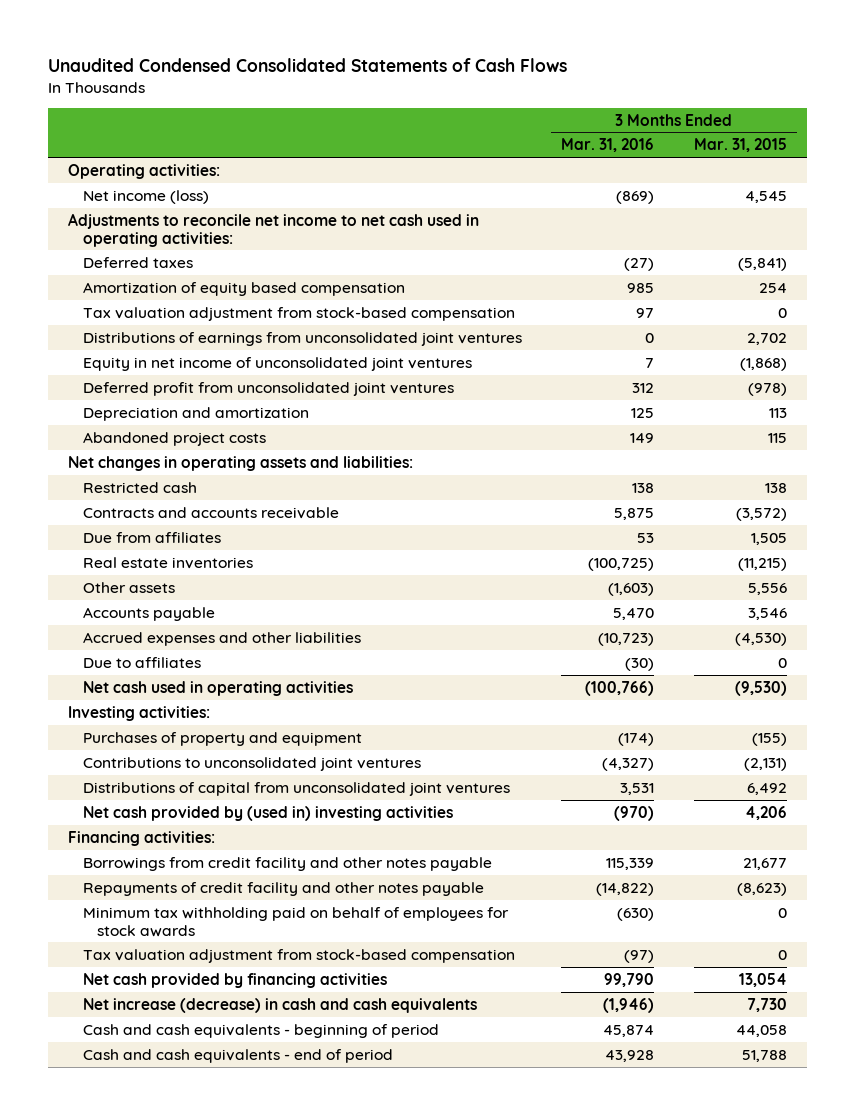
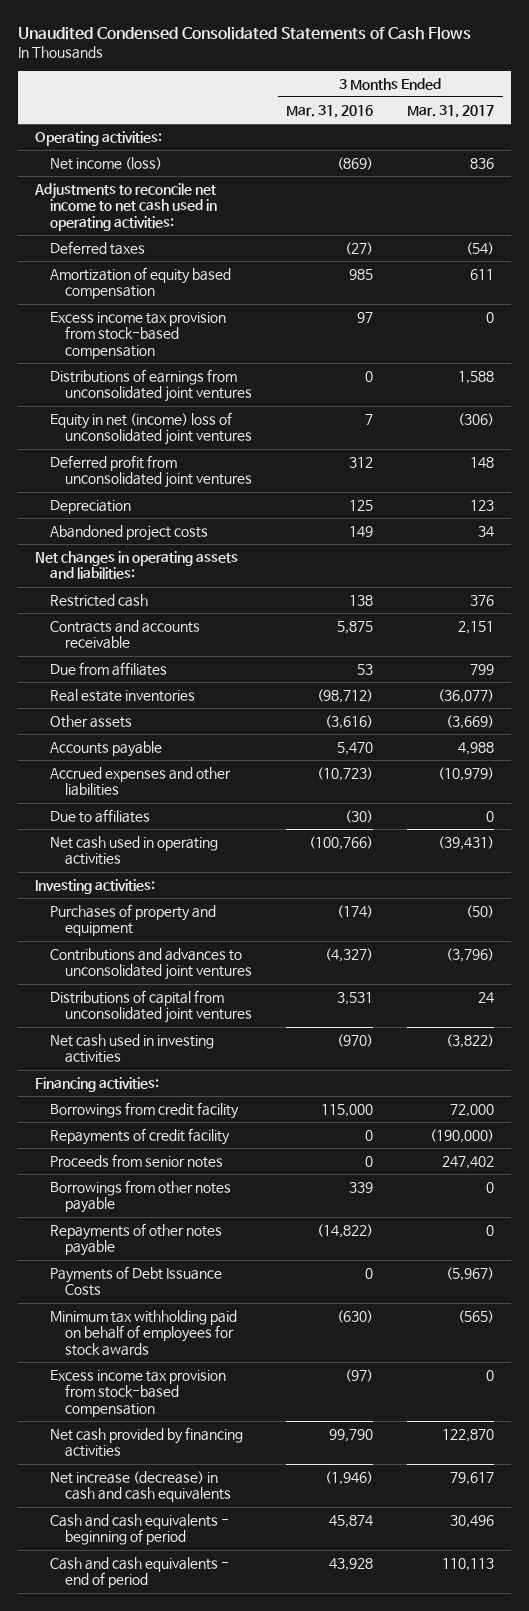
- | 3 Months Ended Mar. 31, 2016 | 3 Months Ended Mar. 31, 2015
+ | 3 Months Ended Mar. 31, 2016 | 3 Months Ended Mar. 31, 2017
- Tax valuation adjustment from stock-based compensation | 97 | 0
+ Excess income tax provision from stock-based compensation | 97 | 0
- Equity in net income of unconsolidated joint ventures | 7 | (1,868)
+ Equity in net (income) loss of unconsolidated joint ventures | 7 | (306)
- Depreciation and amortization | 125 | 113
+ Depreciation | 125 | 123
- Real estate inventories | (100,725) | (11,215)
- Other assets | (1,603) | 5,556
+ Real estate inventories | (98,712) | (36,077)
+ Other assets | (3,616) | (3,669)
- Contributions to unconsolidated joint ventures | (4,327) | (2,131)
+ Contributions and advances to unconsolidated joint ventures | (4,327) | (3,796)
- Net cash provided by (used in) investing activities | (970) | 4,206
+ Net cash used in investing activities | (970) | (3,822)
- Borrowings from credit facility and other notes payable | 115,339 | 21,677
- Repayments of credit facility and other notes payable | (14,822) | (8,623)
+ Borrowings from credit facility | 115,000 | 72,000
+ Repayments of credit facility | 0 | (190,000)
+ Proceeds from senior notes | 0 | 247,402
+ Borrowings from other notes payable | 339 | 0
+ Repayments of other notes payable | (14,822) | 0
+ Payments of Debt Issuance Costs | 0 | (5,967)
- Tax valuation adjustment from stock-based compensation | (97) | 0
+ Excess income tax provision from stock-based compensation | (97) | 0

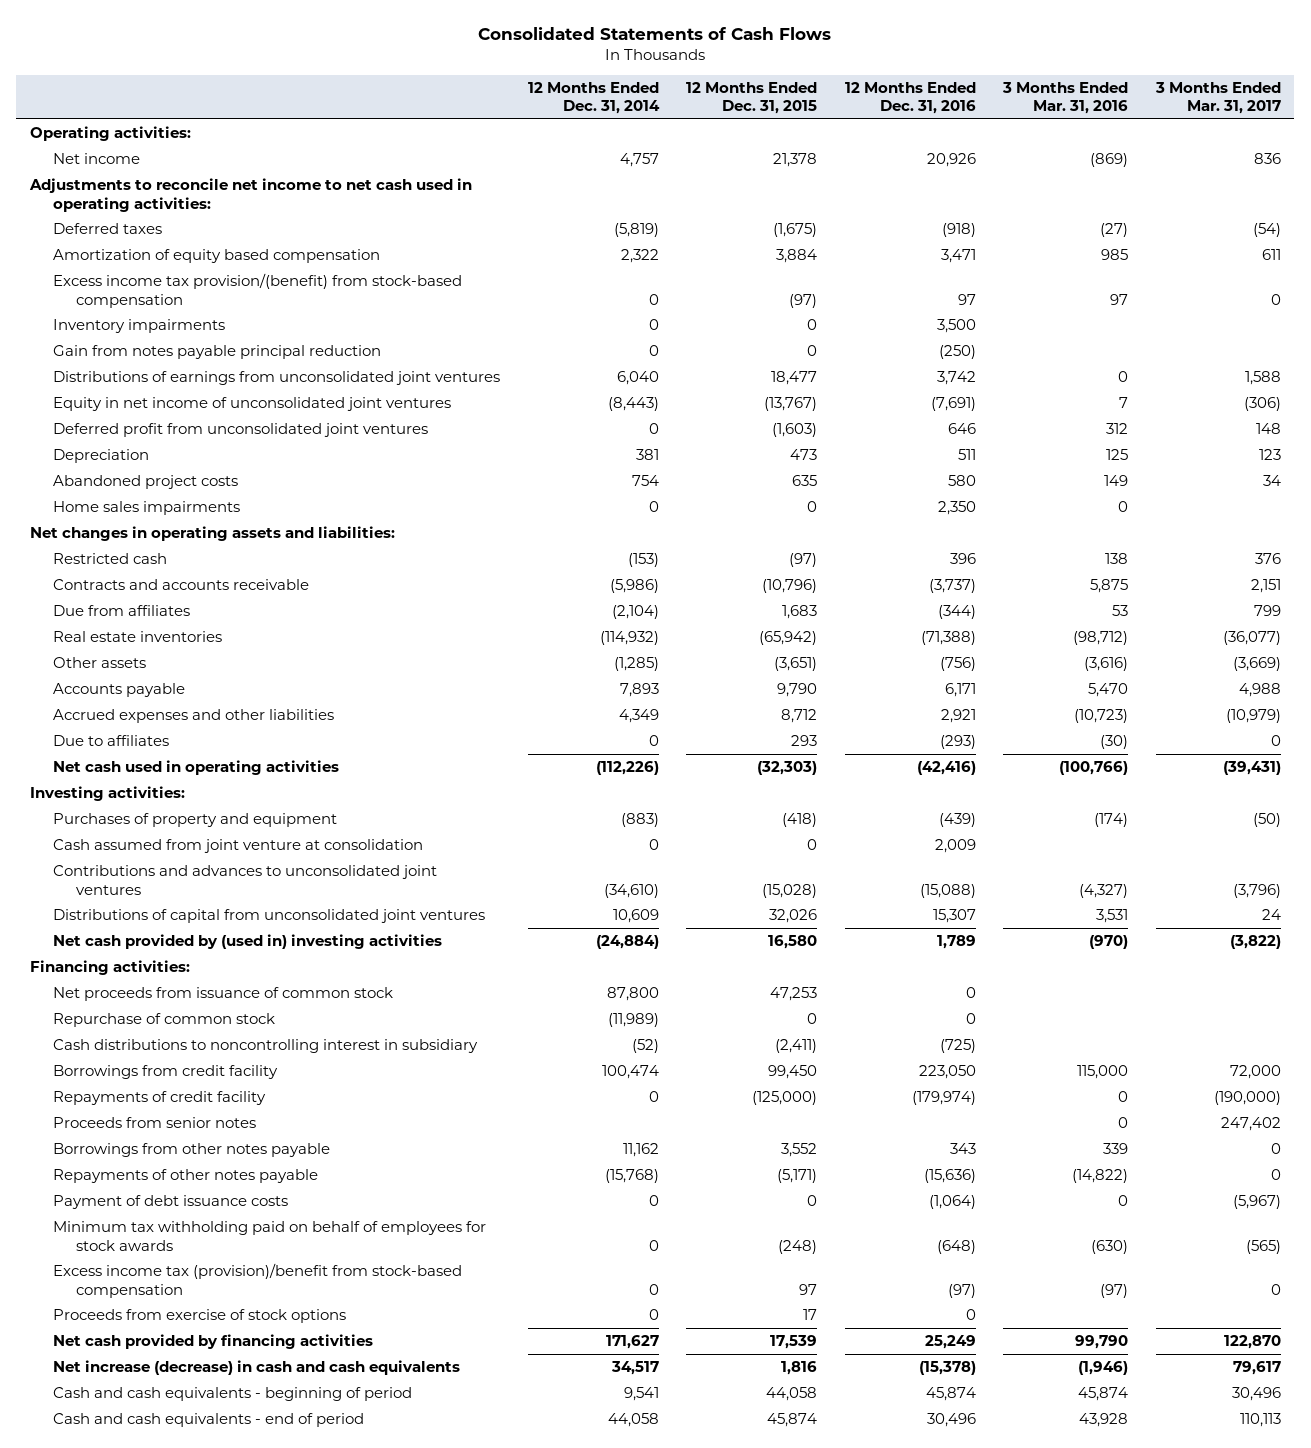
- Unaudited Condensed Consolidated Statements of Cash Flows
+ Consolidated Statements of Cash Flows
- | 3 Months Ended Mar. 31, 2016 | 3 Months Ended Mar. 31, 2017
+ | 12 Months Ended Dec. 31, 2014 | 12 Months Ended Dec. 31, 2015 | 12 Months Ended Dec. 31, 2016 | 3 Months Ended Mar. 31, 2016 | 3 Months Ended Mar. 31, 2017
- Net income (loss) | (869) | 836
+ Net income | 4,757 | 21,378 | 20,926 | (869) | 836
- Excess income tax provision from stock-based compensation | 97 | 0
+ Excess income tax provision/(benefit) from stock-based compensation | 0 | (97) | 97 | 97 | 0
+ Inventory impairments | 0 | 0 | 3,500 | |
+ Gain from notes payable principal reduction | 0 | 0 | (250) | |
- Equity in net (income) loss of unconsolidated joint ventures | 7 | (306)
+ Equity in net income of unconsolidated joint ventures | (8,443) | (13,767) | (7,691) | 7 | (306)
+ Home sales impairments | 0 | 0 | 2,350 | 0 |
+ Cash assumed from joint venture at consolidation | 0 | 0 | 2,009 | |
- Net cash used in investing activities | (970) | (3,822)
+ Net cash provided by (used in) investing activities | (24,884) | 16,580 | 1,789 | (970) | (3,822)
+ Net proceeds from issuance of common stock | 87,800 | 47,253 | 0 | |
+ Repurchase of common stock | (11,989) | 0 | 0 | |
+ Cash distributions to noncontrolling interest in subsidiary | (52) | (2,411) | (725) | |
- Payments of Debt Issuance Costs | 0 | (5,967)
+ Payment of debt issuance costs | 0 | 0 | (1,064) | 0 | (5,967)
- Excess income tax provision from stock-based compensation | (97) | 0
+ Excess income tax (provision)/benefit from stock-based compensation | 0 | 97 | (97) | (97) | 0
+ Proceeds from exercise of stock options | 0 | 17 | 0 | |

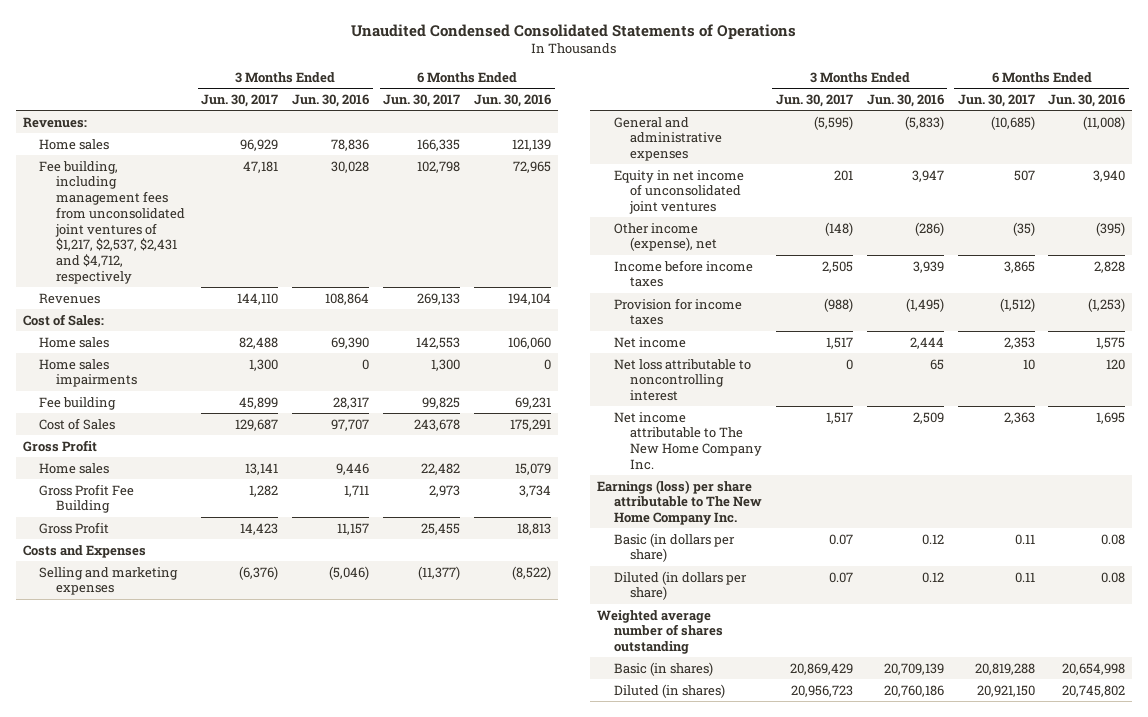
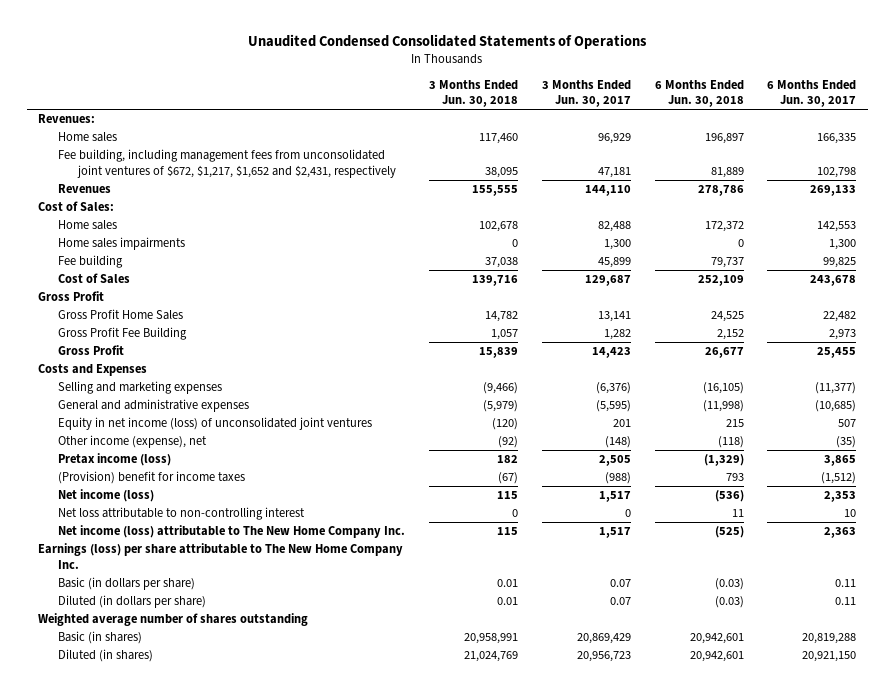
- | 3 Months Ended Jun. 30, 2017 | 3 Months Ended Jun. 30, 2016 | 6 Months Ended Jun. 30, 2017 | 6 Months Ended Jun. 30, 2016
+ | 3 Months Ended Jun. 30, 2018 | 3 Months Ended Jun. 30, 2017 | 6 Months Ended Jun. 30, 2018 | 6 Months Ended Jun. 30, 2017
- Fee building, including management fees from unconsolidated joint ventures of $1,217, $2,537, $2,431 and $4,712, respectively | 47,181 | 30,028 | 102,798 | 72,965
+ Fee building, including management fees from unconsolidated joint ventures of $672, $1,217, $1,652 and $2,431, respectively | 38,095 | 47,181 | 81,889 | 102,798
- Home sales | 13,141 | 9,446 | 22,482 | 15,079
+ Gross Profit Home Sales | 14,782 | 13,141 | 24,525 | 22,482
- Equity in net income of unconsolidated joint ventures | 201 | 3,947 | 507 | 3,940
+ Equity in net income (loss) of unconsolidated joint ventures | (120) | 201 | 215 | 507
- Income before income taxes | 2,505 | 3,939 | 3,865 | 2,828
- Provision for income taxes | (988) | (1,495) | (1,512) | (1,253)
- Net income | 1,517 | 2,444 | 2,353 | 1,575
- Net loss attributable to noncontrolling interest | 0 | 65 | 10 | 120
- Net income attributable to The New Home Company Inc. | 1,517 | 2,509 | 2,363 | 1,695
+ Pretax income (loss) | 182 | 2,505 | (1,329) | 3,865
+ (Provision) benefit for income taxes | (67) | (988) | 793 | (1,512)
+ Net income (loss) | 115 | 1,517 | (536) | 2,353
+ Net loss attributable to non-controlling interest | 0 | 0 | 11 | 10
+ Net income (loss) attributable to The New Home Company Inc. | 115 | 1,517 | (525) | 2,363

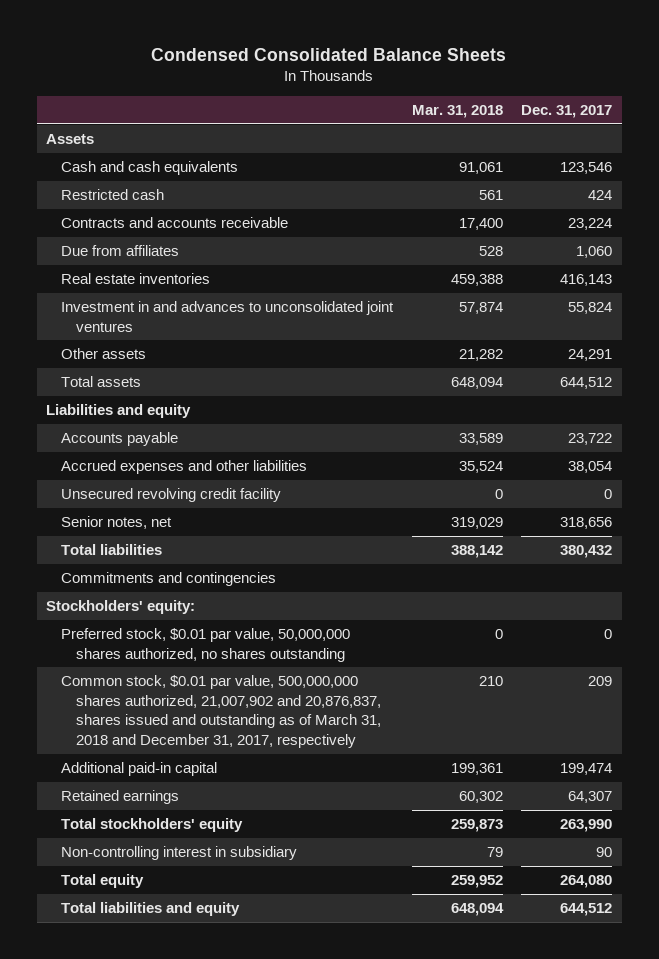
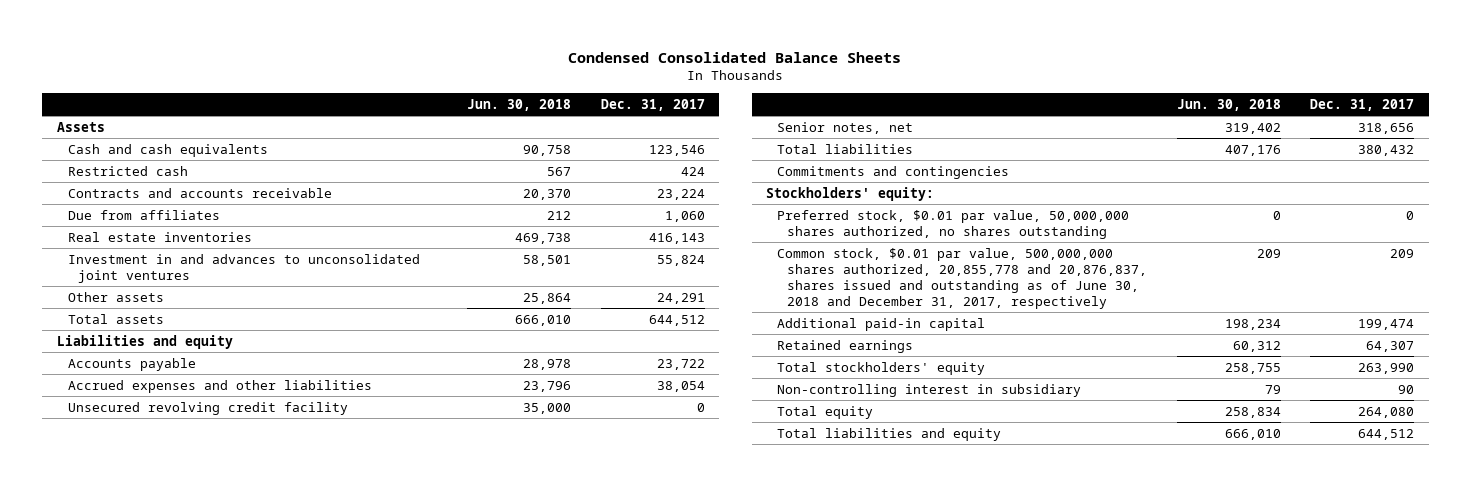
- | Mar. 31, 2018 | Dec. 31, 2017
+ | Jun. 30, 2018 | Dec. 31, 2017
- Common stock, $0.01 par value, 500,000,000 shares authorized, 21,007,902 and 20,876,837, shares issued and outstanding as of March 31, 2018 and December 31, 2017, respectively | 210 | 209
+ Common stock, $0.01 par value, 500,000,000 shares authorized, 20,855,778 and 20,876,837, shares issued and outstanding as of June 30, 2018 and December 31, 2017, respectively | 209 | 209

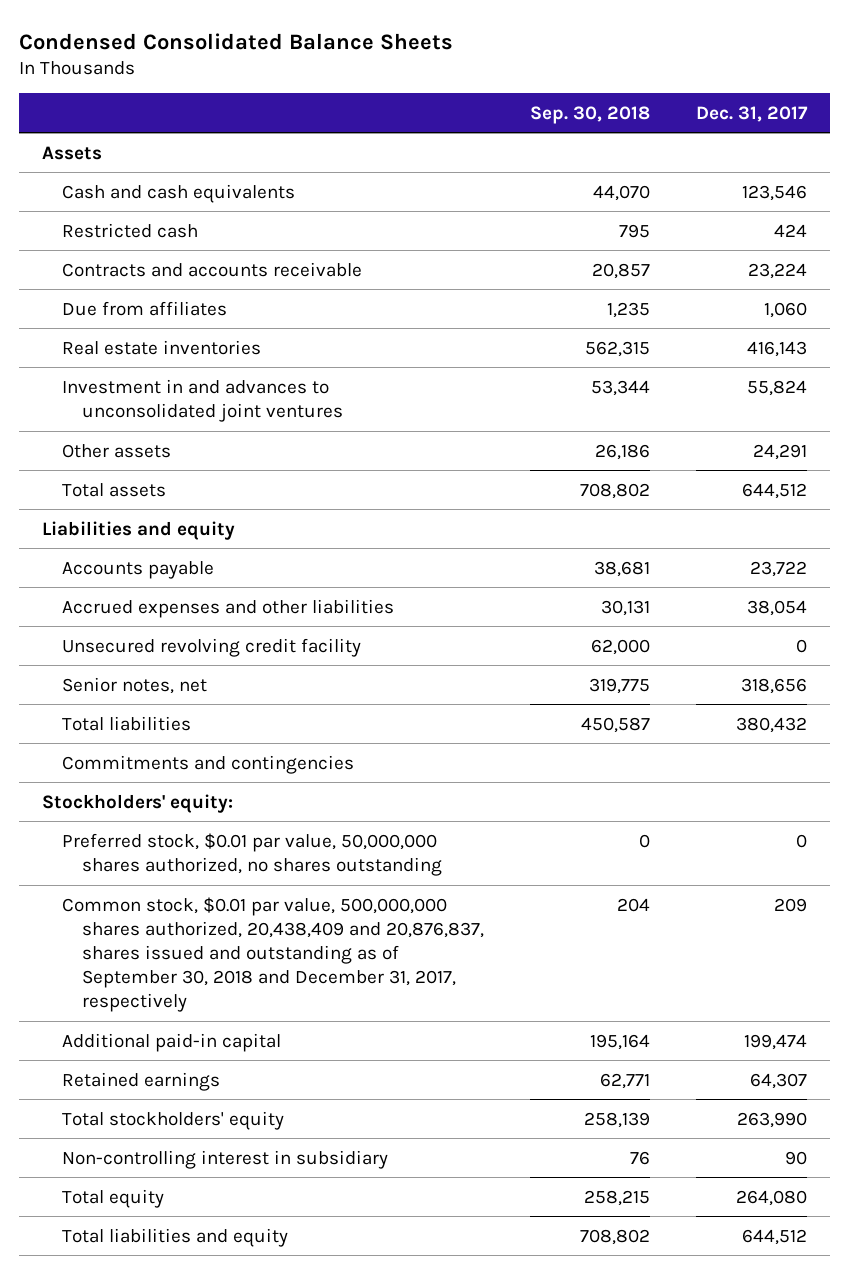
- | Jun. 30, 2018 | Dec. 31, 2017
+ | Sep. 30, 2018 | Dec. 31, 2017
- Common stock, $0.01 par value, 500,000,000 shares authorized, 20,855,778 and 20,876,837, shares issued and outstanding as of June 30, 2018 and December 31, 2017, respectively | 209 | 209
+ Common stock, $0.01 par value, 500,000,000 shares authorized, 20,438,409 and 20,876,837, shares issued and outstanding as of September 30, 2018 and December 31, 2017, respectively | 204 | 209

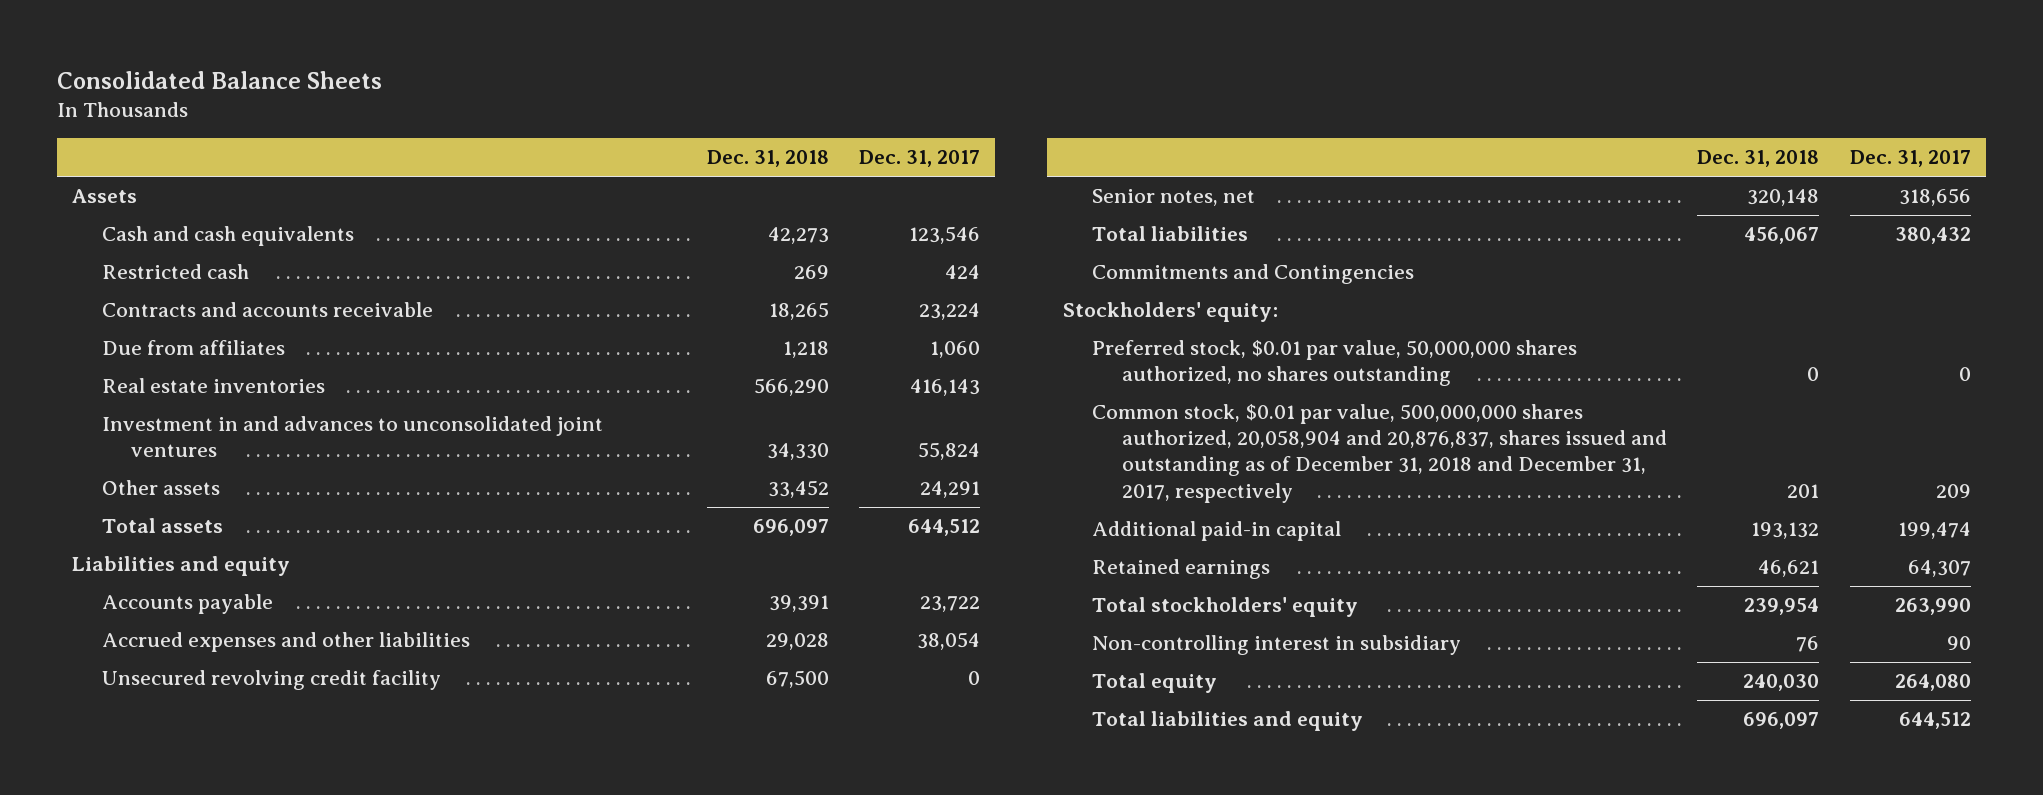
- Condensed Consolidated Balance Sheets
+ Consolidated Balance Sheets
- | Sep. 30, 2018 | Dec. 31, 2017
+ | Dec. 31, 2018 | Dec. 31, 2017
- Commitments and contingencies
+ Commitments and Contingencies
- Common stock, $0.01 par value, 500,000,000 shares authorized, 20,438,409 and 20,876,837, shares issued and outstanding as of September 30, 2018 and December 31, 2017, respectively | 204 | 209
+ Common stock, $0.01 par value, 500,000,000 shares authorized, 20,058,904 and 20,876,837, shares issued and outstanding as of December 31, 2018 and December 31, 2017, respectively | 201 | 209

